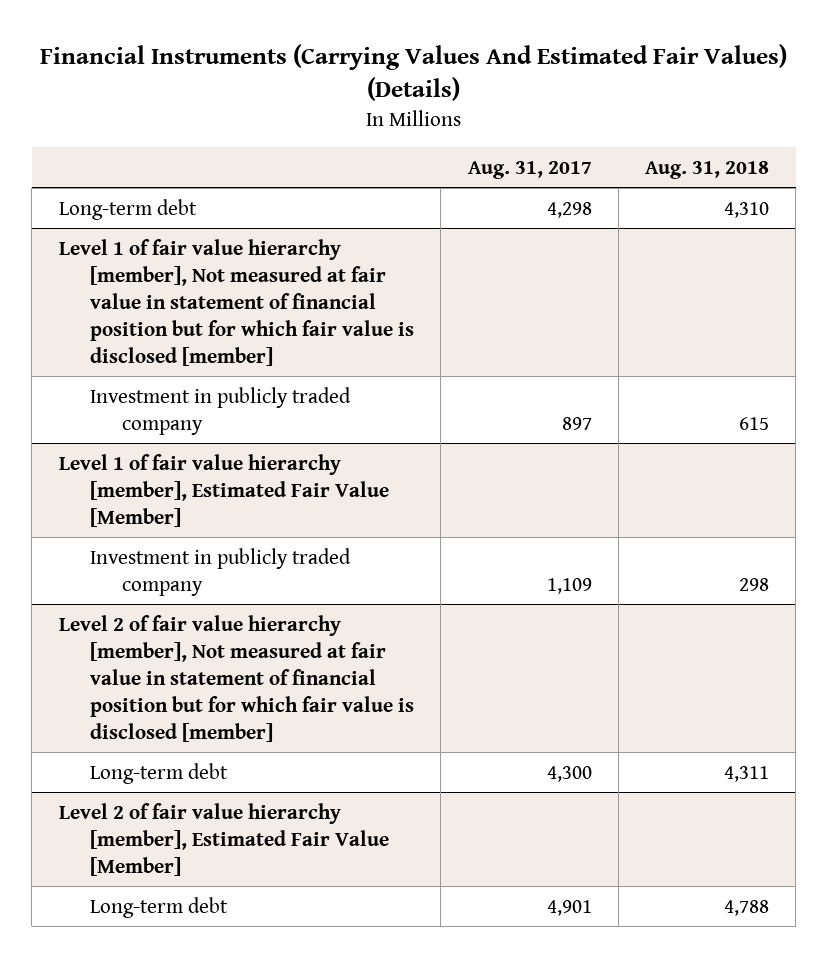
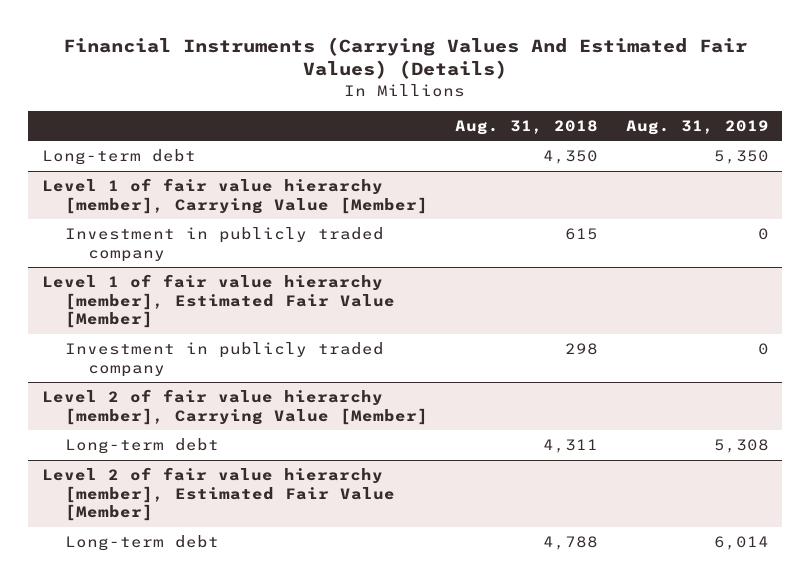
- | Aug. 31, 2017 | Aug. 31, 2018
+ | Aug. 31, 2018 | Aug. 31, 2019
- Long-term debt | 4,298 | 4,310
- Level 1 of fair value hierarchy [member], Not measured at fair value in statement of financial position but for which fair value is disclosed [member]
+ Long-term debt | 4,350 | 5,350
+ Level 1 of fair value hierarchy [member], Carrying Value [Member]
- Level 2 of fair value hierarchy [member], Not measured at fair value in statement of financial position but for which fair value is disclosed [member]
+ Level 2 of fair value hierarchy [member], Carrying Value [Member]

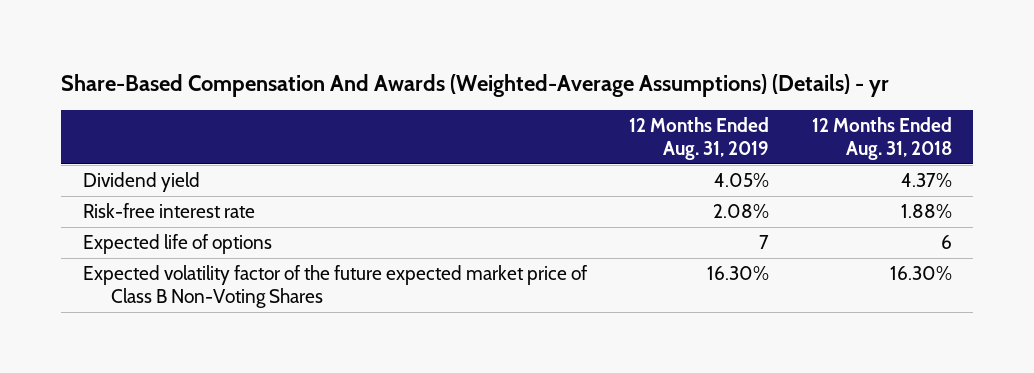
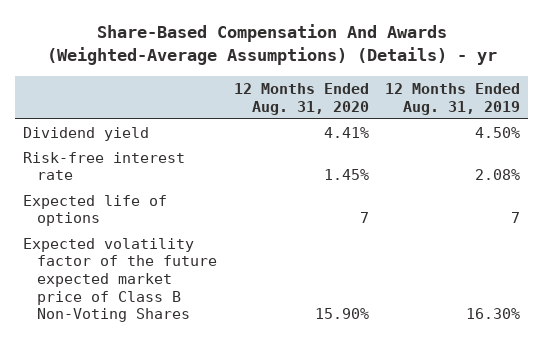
- | 12 Months Ended Aug. 31, 2019 | 12 Months Ended Aug. 31, 2018
+ | 12 Months Ended Aug. 31, 2020 | 12 Months Ended Aug. 31, 2019
- Dividend yield | 4.05% | 4.37%
+ Dividend yield | 4.41% | 4.50%

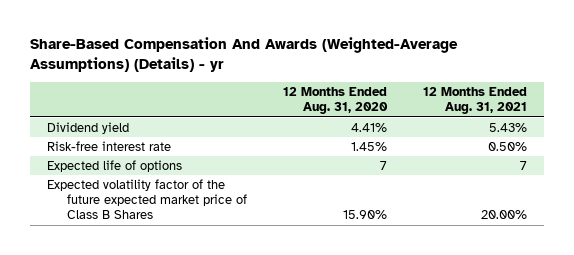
- | 12 Months Ended Aug. 31, 2020 | 12 Months Ended Aug. 31, 2019
+ | 12 Months Ended Aug. 31, 2020 | 12 Months Ended Aug. 31, 2021
- Expected volatility factor of the future expected market price of Class B Non-Voting Shares | 15.90% | 16.30%
+ Expected volatility factor of the future expected market price of Class B Shares | 15.90% | 20.00%

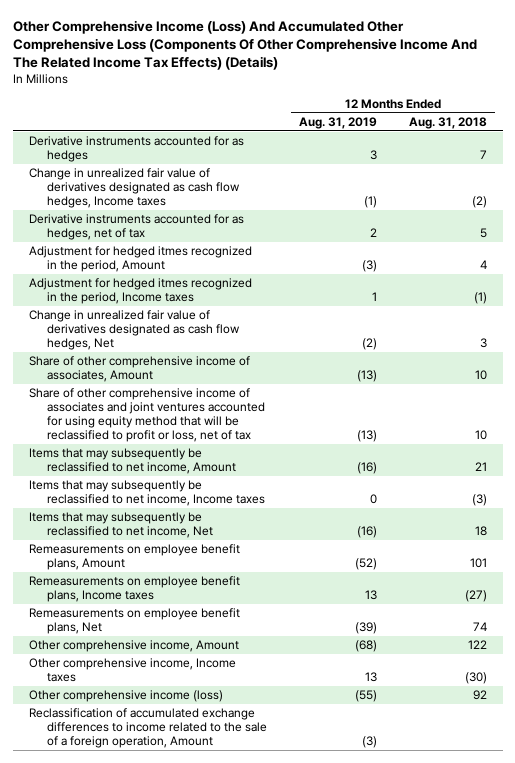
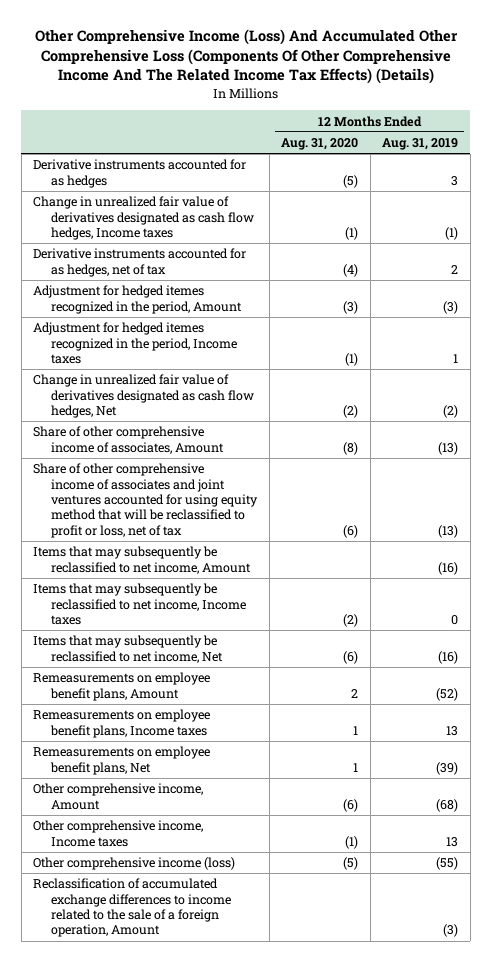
- | 12 Months Ended Aug. 31, 2019 | 12 Months Ended Aug. 31, 2018
+ | 12 Months Ended Aug. 31, 2020 | 12 Months Ended Aug. 31, 2019
- Adjustment for hedged itmes recognized in the period, Amount | (3) | 4
- Adjustment for hedged itmes recognized in the period, Income taxes | 1 | (1)
+ Adjustment for hedged itemes recognized in the period, Amount | (3) | (3)
+ Adjustment for hedged itemes recognized in the period, Income taxes | (1) | 1

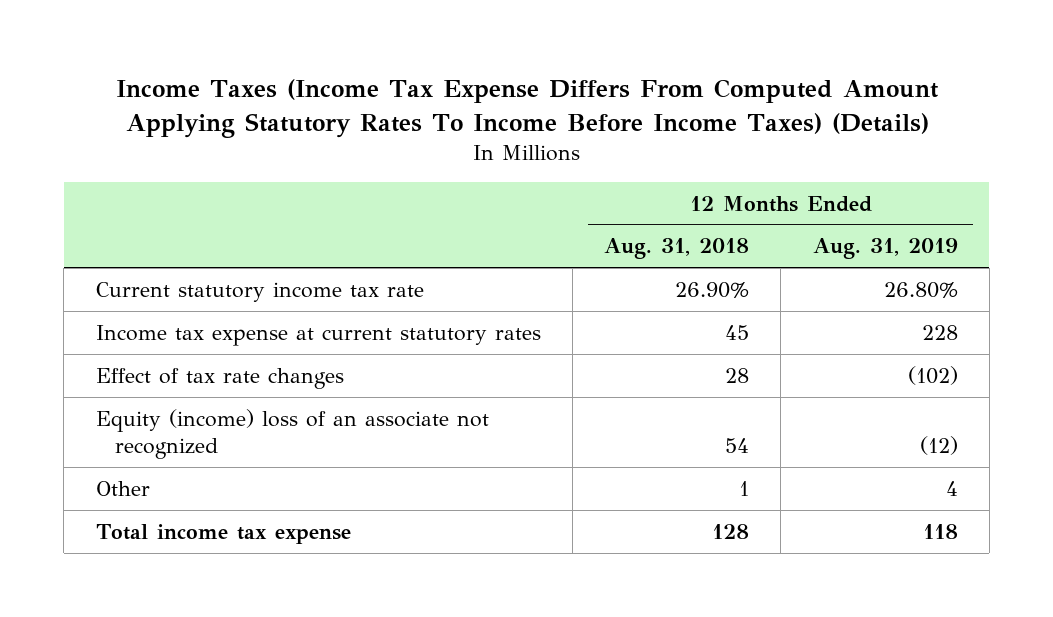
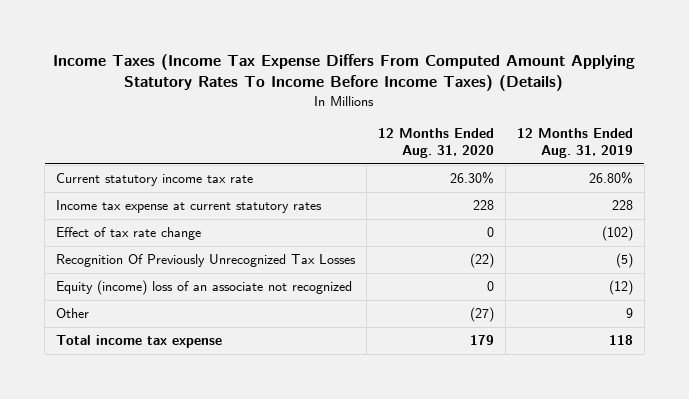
- | 12 Months Ended Aug. 31, 2018 | 12 Months Ended Aug. 31, 2019
+ | 12 Months Ended Aug. 31, 2020 | 12 Months Ended Aug. 31, 2019
- Effect of tax rate changes | 28 | (102)
+ Effect of tax rate change | 0 | (102)
+ Recognition Of Previously Unrecognized Tax Losses | (22) | (5)
- Other | 1 | 4
+ Other | (27) | 9

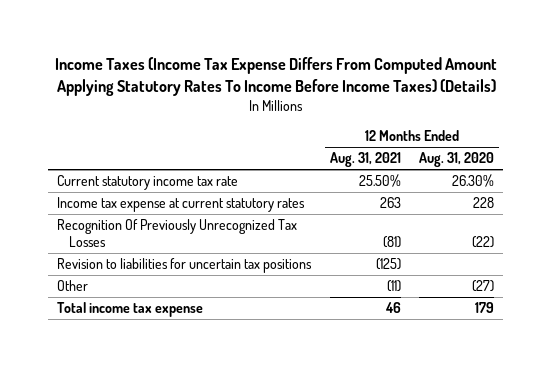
- | 12 Months Ended Aug. 31, 2020 | 12 Months Ended Aug. 31, 2019
+ | 12 Months Ended Aug. 31, 2021 | 12 Months Ended Aug. 31, 2020
- Effect of tax rate change | 0 | (102)
- Equity (income) loss of an associate not recognized | 0 | (12)
+ Revision to liabilities for uncertain tax positions | (125) |

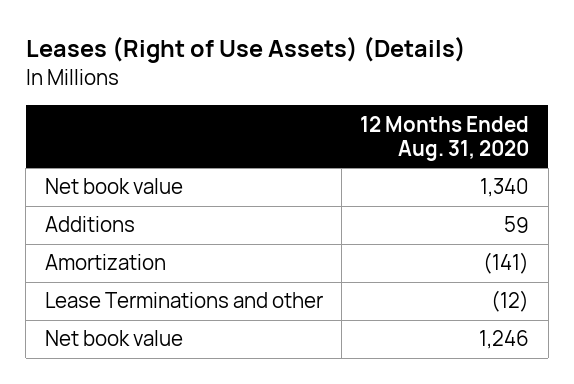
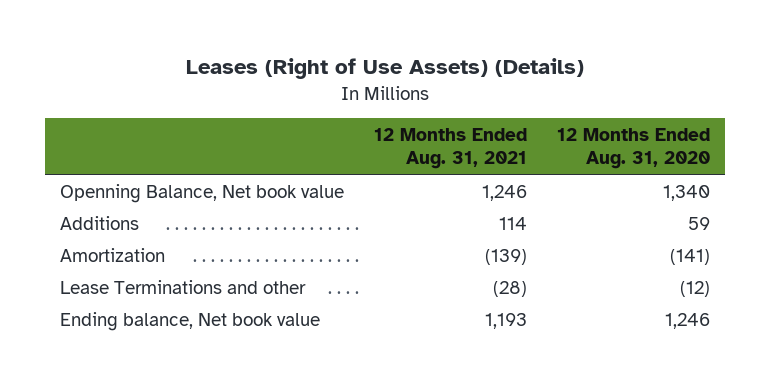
- | 12 Months Ended Aug. 31, 2020
+ | 12 Months Ended Aug. 31, 2021 | 12 Months Ended Aug. 31, 2020
- Net book value | 1,340
+ Openning Balance, Net book value | 1,246 | 1,340
- Net book value | 1,246
+ Ending balance, Net book value | 1,193 | 1,246

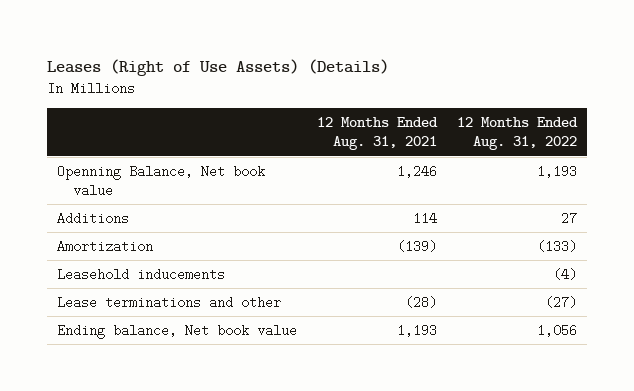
- | 12 Months Ended Aug. 31, 2021 | 12 Months Ended Aug. 31, 2020
+ | 12 Months Ended Aug. 31, 2021 | 12 Months Ended Aug. 31, 2022
- Lease Terminations and other | (28) | (12)
+ Leasehold inducements | | (4)
+ Lease terminations and other | (28) | (27)

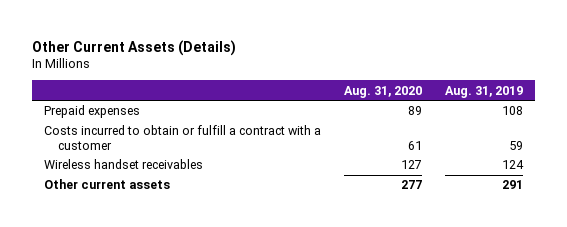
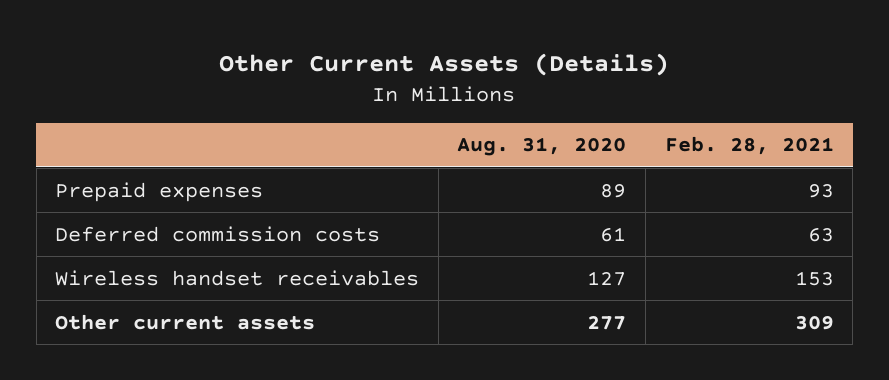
- | Aug. 31, 2020 | Aug. 31, 2019
+ | Aug. 31, 2020 | Feb. 28, 2021
- Costs incurred to obtain or fulfill a contract with a customer | 61 | 59
+ Deferred commission costs | 61 | 63

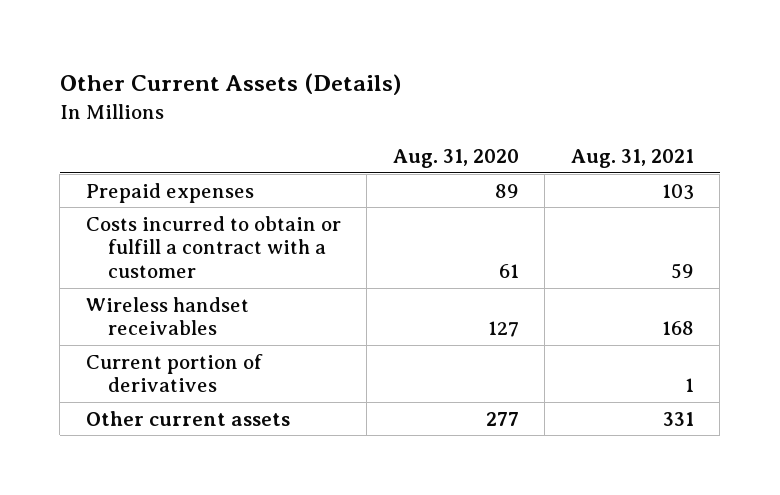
- | Aug. 31, 2020 | Feb. 28, 2021
+ | Aug. 31, 2020 | Aug. 31, 2021
- Deferred commission costs | 61 | 63
+ Costs incurred to obtain or fulfill a contract with a customer | 61 | 59
+ Current portion of derivatives | | 1

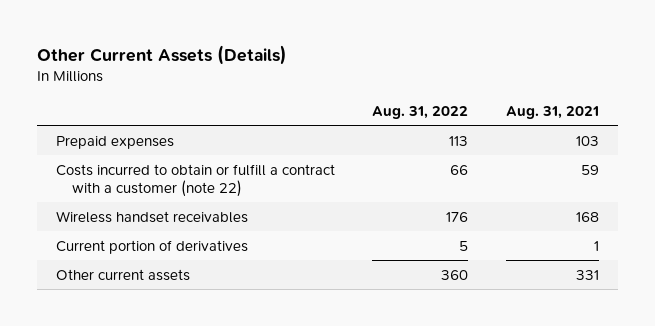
- | Aug. 31, 2020 | Aug. 31, 2021
+ | Aug. 31, 2022 | Aug. 31, 2021
- Costs incurred to obtain or fulfill a contract with a customer | 61 | 59
+ Costs incurred to obtain or fulfill a contract with a customer (note 22) | 66 | 59

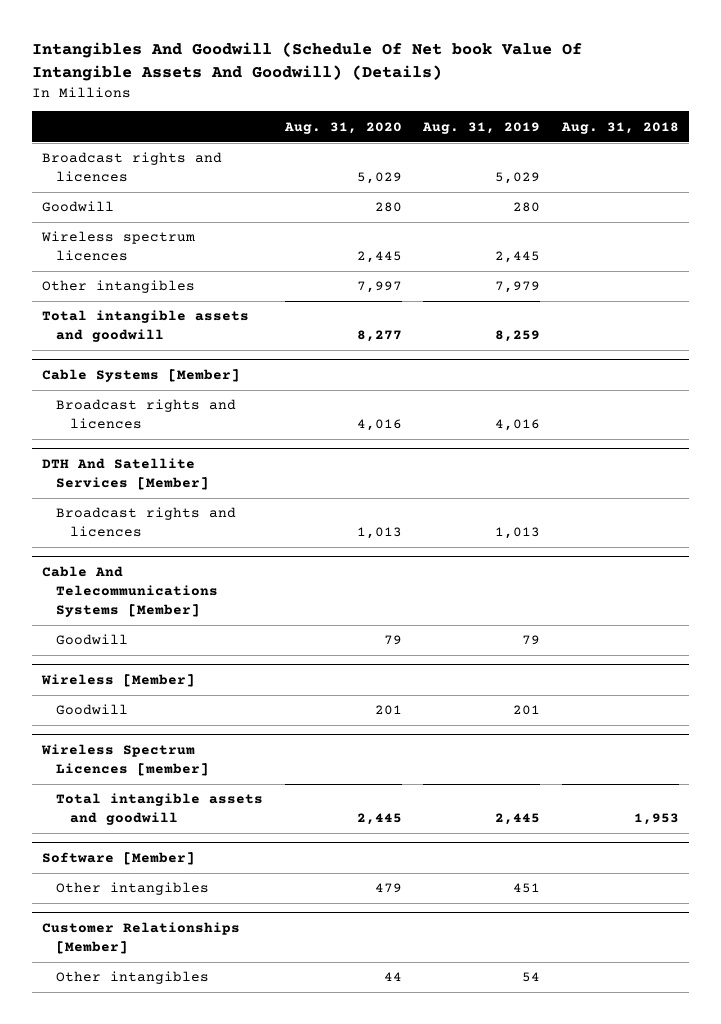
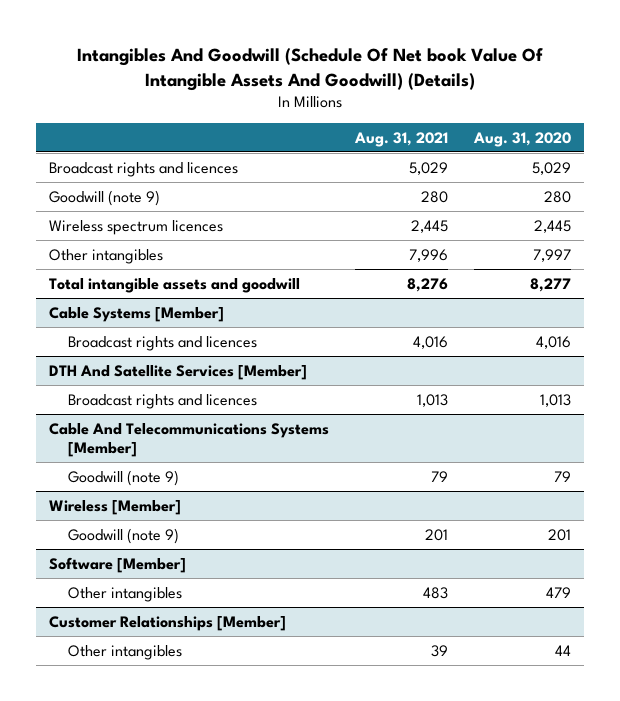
- | Aug. 31, 2020 | Aug. 31, 2019 | Aug. 31, 2018
+ | Aug. 31, 2021 | Aug. 31, 2020
- Goodwill | 280 | 280 |
+ Goodwill (note 9) | 280 | 280
@ Cable And Telecommunications Systems [Member]
- Goodwill | 79 | 79 |
+ Goodwill (note 9) | 79 | 79
@ Wireless [Member]
- Goodwill | 201 | 201 |
- Wireless Spectrum Licences [member]
- Total intangible assets and goodwill | 2,445 | 2,445 | 1,953
@ Wireless [Member]
+ Goodwill (note 9) | 201 | 201

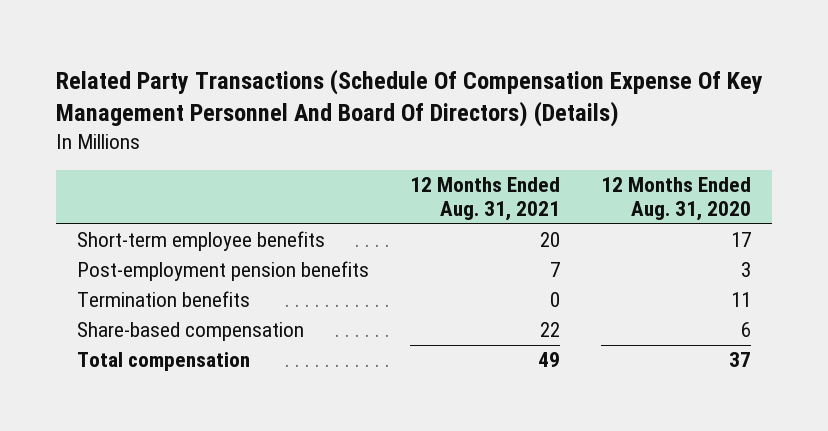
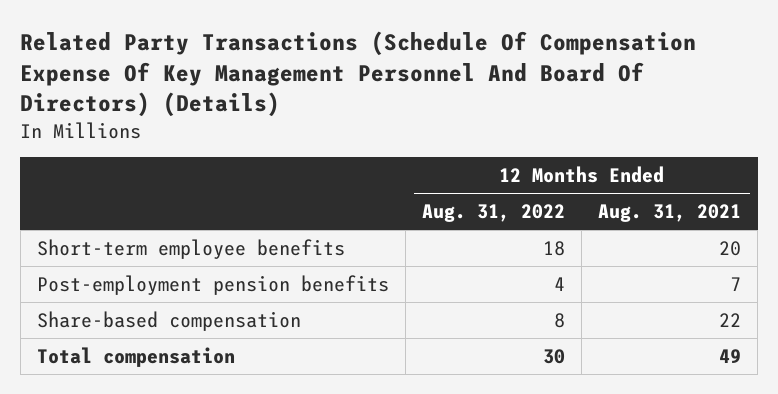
- | 12 Months Ended Aug. 31, 2021 | 12 Months Ended Aug. 31, 2020
+ | 12 Months Ended Aug. 31, 2022 | 12 Months Ended Aug. 31, 2021
- Termination benefits | 0 | 11

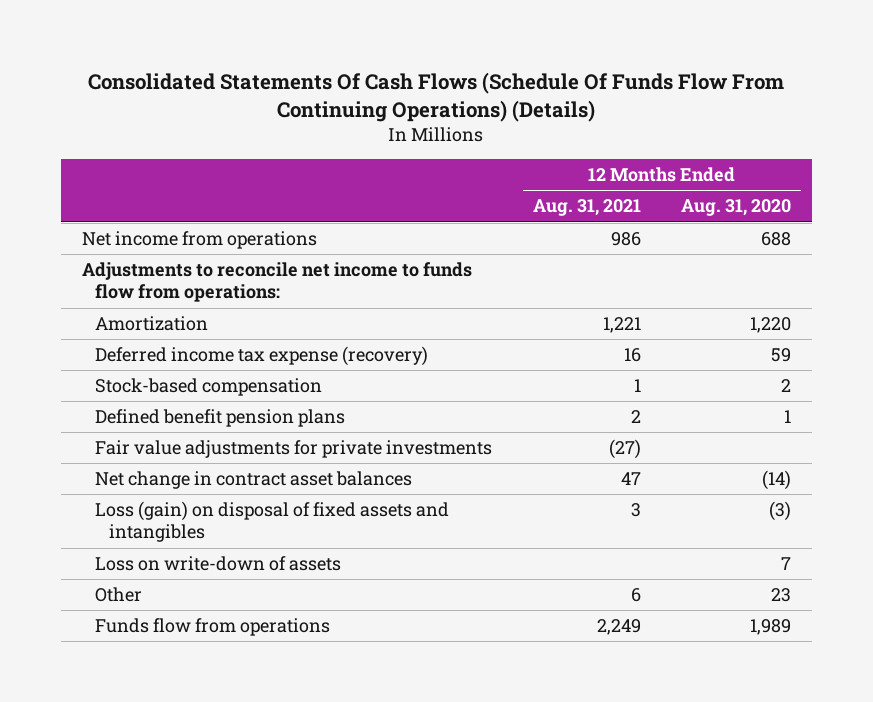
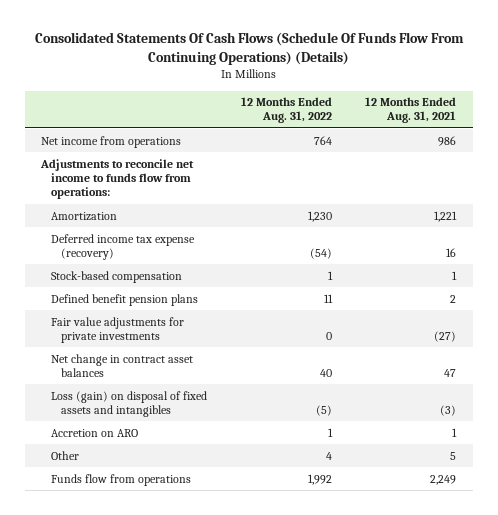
- | 12 Months Ended Aug. 31, 2021 | 12 Months Ended Aug. 31, 2020
+ | 12 Months Ended Aug. 31, 2022 | 12 Months Ended Aug. 31, 2021
- Loss (gain) on disposal of fixed assets and intangibles | 3 | (3)
- Loss on write-down of assets | | 7
- Other | 6 | 23
+ Loss (gain) on disposal of fixed assets and intangibles | (5) | (3)
+ Accretion on ARO | 1 | 1
+ Other | 4 | 5

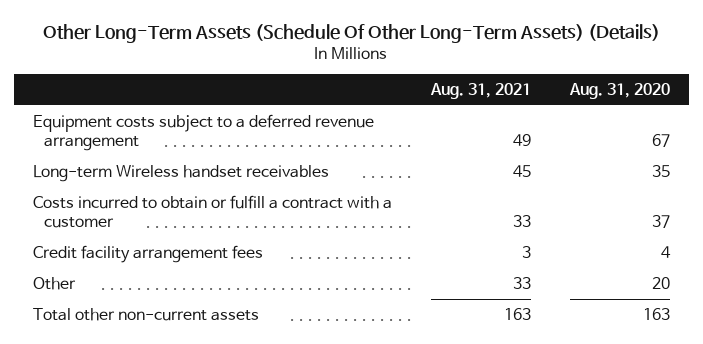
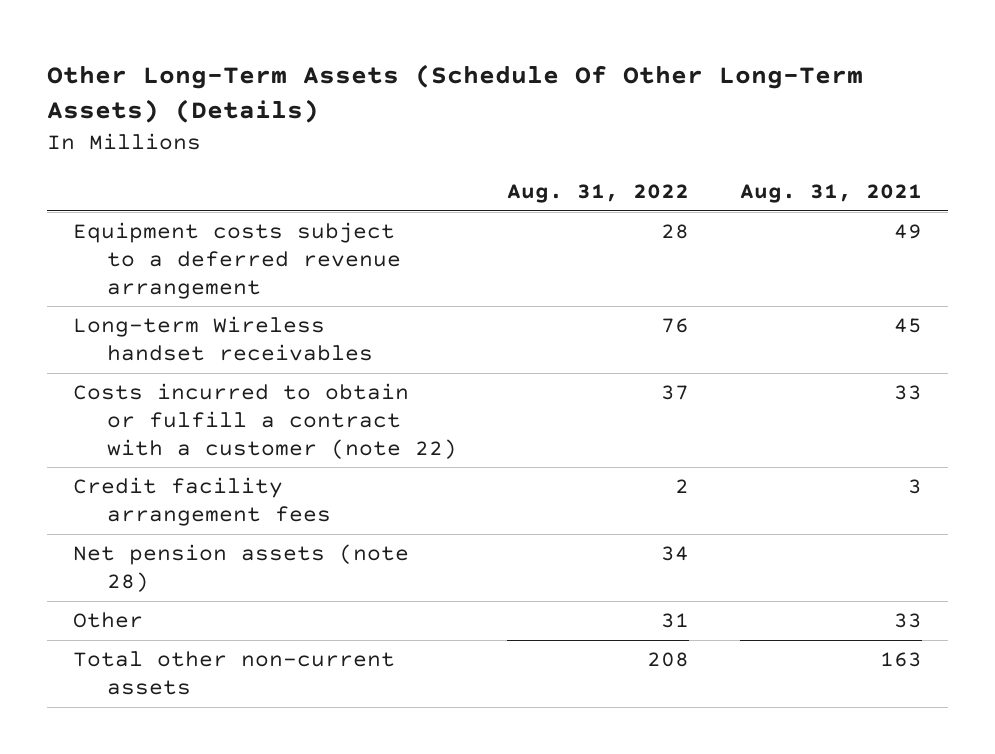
- | Aug. 31, 2021 | Aug. 31, 2020
+ | Aug. 31, 2022 | Aug. 31, 2021
- Costs incurred to obtain or fulfill a contract with a customer | 33 | 37
+ Costs incurred to obtain or fulfill a contract with a customer (note 22) | 37 | 33
+ Net pension assets (note 28) | 34 |

